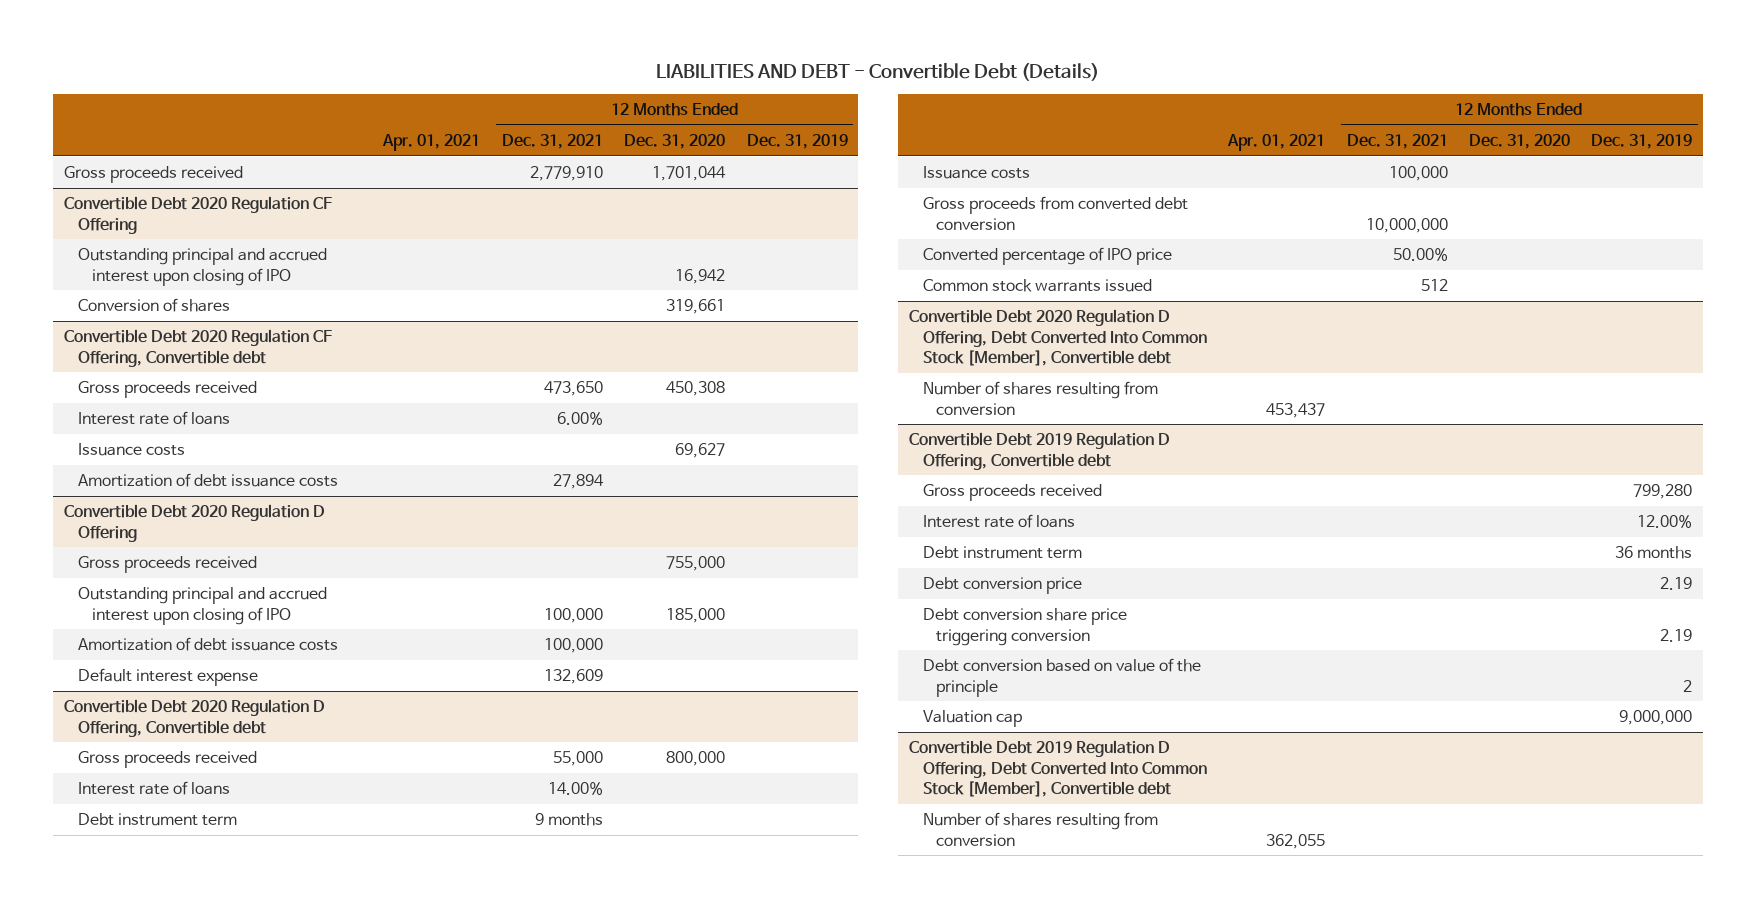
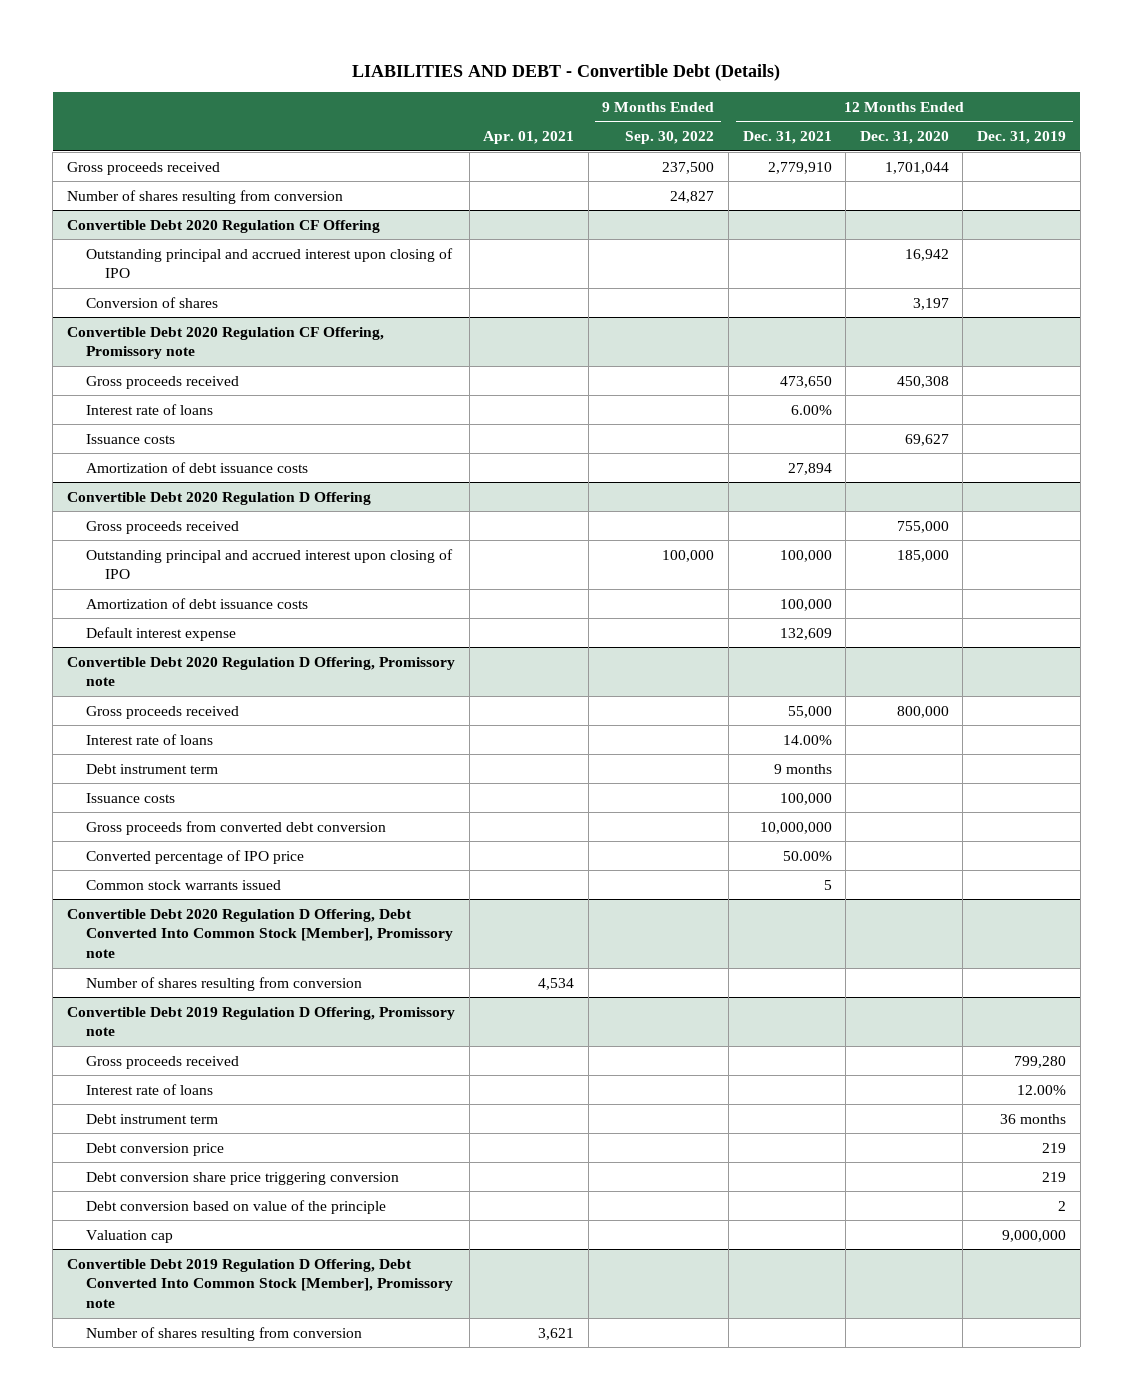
- | Apr. 01, 2021 | 12 Months Ended Dec. 31, 2021 | 12 Months Ended Dec. 31, 2020 | 12 Months Ended Dec. 31, 2019
+ | Apr. 01, 2021 | 9 Months Ended Sep. 30, 2022 | 12 Months Ended Dec. 31, 2021 | 12 Months Ended Dec. 31, 2020 | 12 Months Ended Dec. 31, 2019
+ Number of shares resulting from conversion | | 24,827 | | |
@ Convertible Debt 2020 Regulation CF Offering
- Conversion of shares | | | 319,661 |
- Convertible Debt 2020 Regulation CF Offering, Convertible debt
@ Convertible Debt 2020 Regulation CF Offering
+ Conversion of shares | | | | 3,197 |
+ Convertible Debt 2020 Regulation CF Offering, Promissory note
- Convertible Debt 2020 Regulation D Offering, Convertible debt
+ Convertible Debt 2020 Regulation D Offering, Promissory note
- Common stock warrants issued | | 512 | |
- Convertible Debt 2020 Regulation D Offering, Debt Converted Into Common Stock [Member], Convertible debt
- Number of shares resulting from conversion | 453,437 | | |
- Convertible Debt 2019 Regulation D Offering, Convertible debt
+ Common stock warrants issued | | | 5 | |
+ Convertible Debt 2020 Regulation D Offering, Debt Converted Into Common Stock [Member], Promissory note
+ Number of shares resulting from conversion | 4,534 | | | |
+ Convertible Debt 2019 Regulation D Offering, Promissory note
- Debt conversion price | | | | 2.19
- Debt conversion share price triggering conversion | | | | 2.19
+ Debt conversion price | | | | | 219
+ Debt conversion share price triggering conversion | | | | | 219
- Convertible Debt 2019 Regulation D Offering, Debt Converted Into Common Stock [Member], Convertible debt
- Number of shares resulting from conversion | 362,055 | | |
+ Convertible Debt 2019 Regulation D Offering, Debt Converted Into Common Stock [Member], Promissory note
+ Number of shares resulting from conversion | 3,621 | | | |

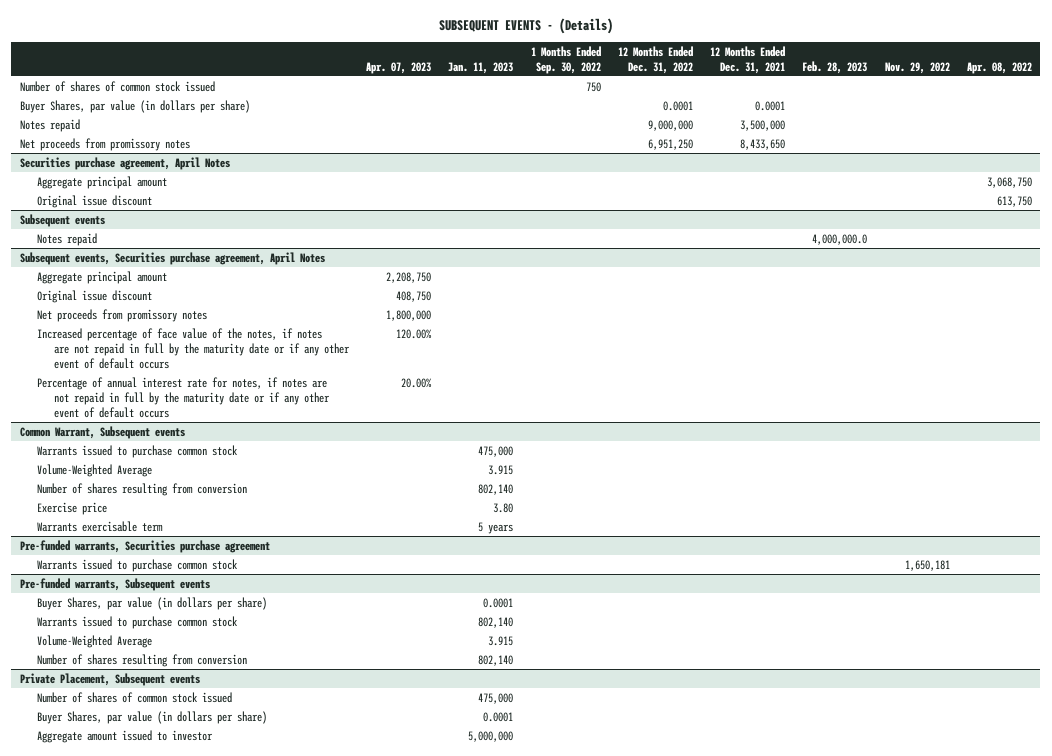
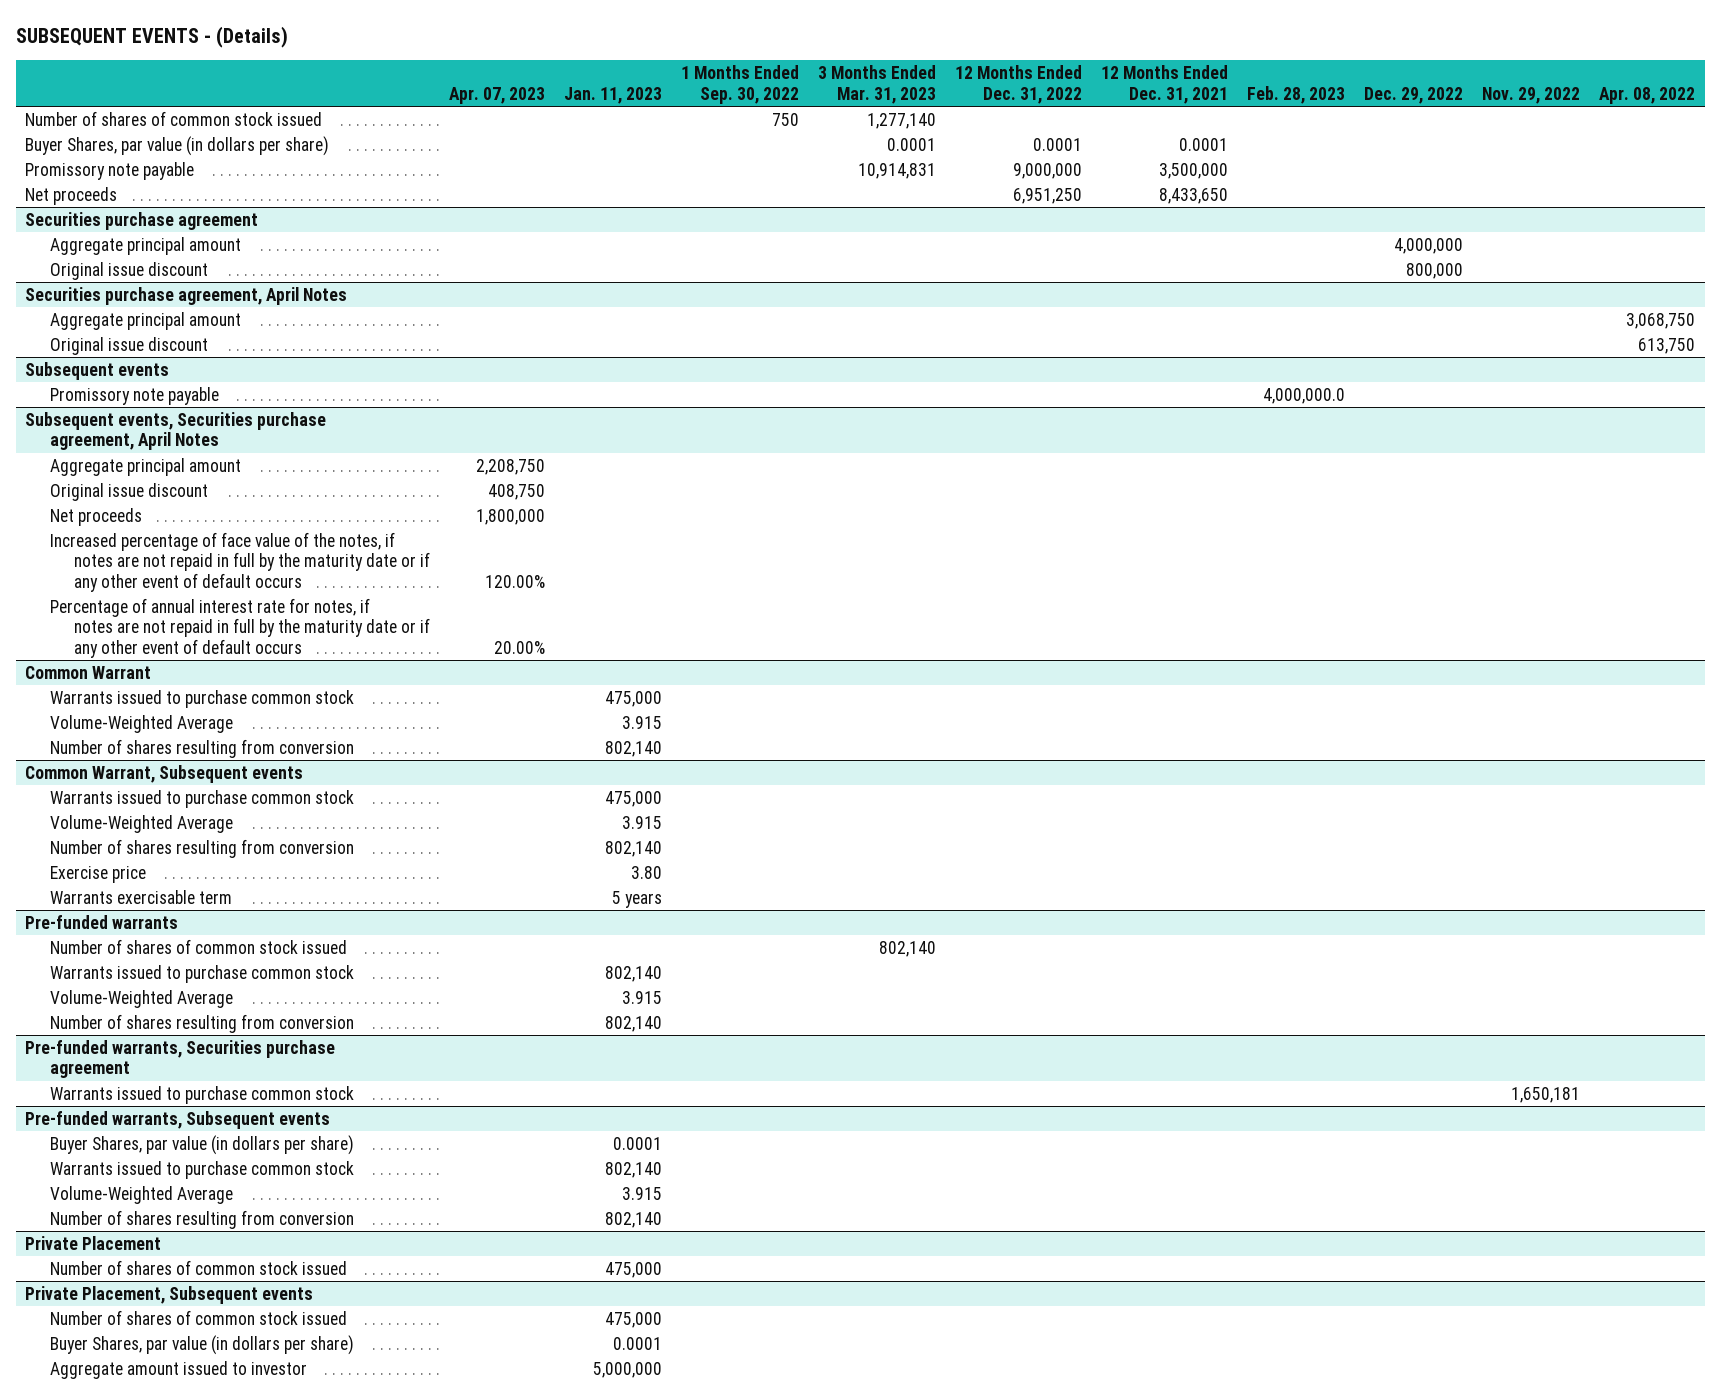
- | Apr. 07, 2023 | Jan. 11, 2023 | 1 Months Ended Sep. 30, 2022 | 12 Months Ended Dec. 31, 2022 | 12 Months Ended Dec. 31, 2021 | Feb. 28, 2023 | Nov. 29, 2022 | Apr. 08, 2022
+ | Apr. 07, 2023 | Jan. 11, 2023 | 1 Months Ended Sep. 30, 2022 | 3 Months Ended Mar. 31, 2023 | 12 Months Ended Dec. 31, 2022 | 12 Months Ended Dec. 31, 2021 | Feb. 28, 2023 | Dec. 29, 2022 | Nov. 29, 2022 | Apr. 08, 2022
- Notes repaid | | | | 9,000,000 | 3,500,000 | | |
- Net proceeds from promissory notes | | | | 6,951,250 | 8,433,650 | | |
+ Promissory note payable | | | | 10,914,831 | 9,000,000 | 3,500,000 | | | |
+ Net proceeds | | | | | 6,951,250 | 8,433,650 | | | |
+ Securities purchase agreement
+ Aggregate principal amount | | | | | | | | 4,000,000 | |
+ Original issue discount | | | | | | | | 800,000 | |
@ Subsequent events
- Notes repaid | | | | | | 4,000,000.0 | |
+ Promissory note payable | | | | | | | 4,000,000.0 | | |
@ Subsequent events, Securities purchase agreement, April Notes
- Net proceeds from promissory notes | 1,800,000 | | | | | | |
+ Net proceeds | 1,800,000 | | | | | | | | |
+ Common Warrant
+ Warrants issued to purchase common stock | | 475,000 | | | | | | | |
+ Volume-Weighted Average | | 3.915 | | | | | | | |
+ Number of shares resulting from conversion | | 802,140 | | | | | | | |
+ Pre-funded warrants
+ Number of shares of common stock issued | | | | 802,140 | | | | | |
+ Warrants issued to purchase common stock | | 802,140 | | | | | | | |
+ Volume-Weighted Average | | 3.915 | | | | | | | |
+ Number of shares resulting from conversion | | 802,140 | | | | | | | |
+ Private Placement
+ Number of shares of common stock issued | | 475,000 | | | | | | | |

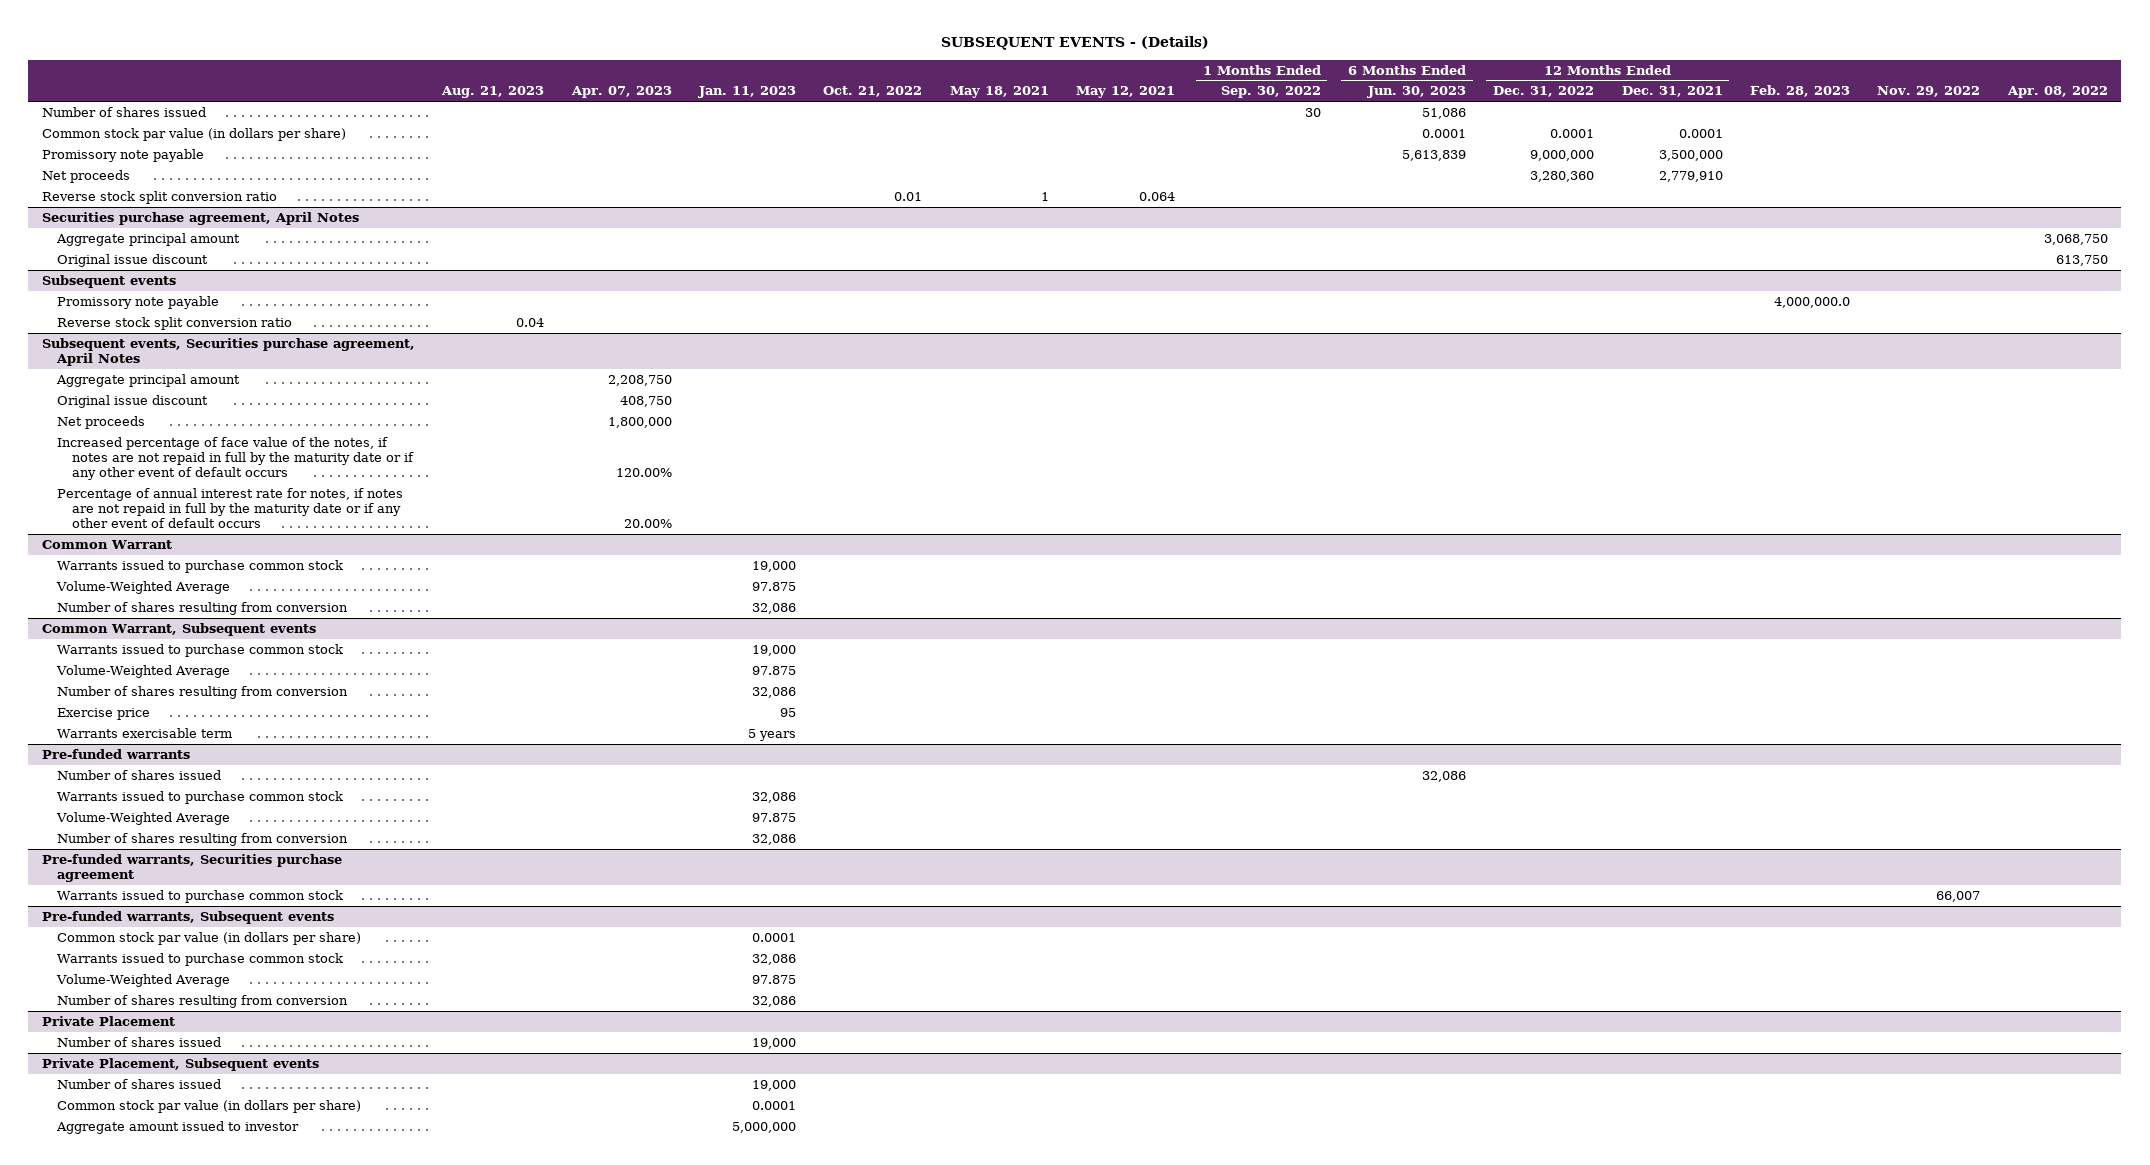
- | Apr. 07, 2023 | Jan. 11, 2023 | 1 Months Ended Sep. 30, 2022 | 3 Months Ended Mar. 31, 2023 | 12 Months Ended Dec. 31, 2022 | 12 Months Ended Dec. 31, 2021 | Feb. 28, 2023 | Dec. 29, 2022 | Nov. 29, 2022 | Apr. 08, 2022
+ | Aug. 21, 2023 | Apr. 07, 2023 | Jan. 11, 2023 | Oct. 21, 2022 | May 18, 2021 | May 12, 2021 | 1 Months Ended Sep. 30, 2022 | 6 Months Ended Jun. 30, 2023 | 12 Months Ended Dec. 31, 2022 | 12 Months Ended Dec. 31, 2021 | Feb. 28, 2023 | Nov. 29, 2022 | Apr. 08, 2022
- Number of shares of common stock issued | | | 750 | 1,277,140 | | | | | |
- Buyer Shares, par value (in dollars per share) | | | | 0.0001 | 0.0001 | 0.0001 | | | |
+ Number of shares issued | | | | | | | 30 | 51,086 | | | | |
+ Common stock par value (in dollars per share) | | | | | | | | 0.0001 | 0.0001 | 0.0001 | | |
- Net proceeds | | | | | 6,951,250 | 8,433,650 | | | |
- Securities purchase agreement
- Aggregate principal amount | | | | | | | | 4,000,000 | |
- Original issue discount | | | | | | | | 800,000 | |
+ Net proceeds | | | | | | | | | 3,280,360 | 2,779,910 | | |
+ Reverse stock split conversion ratio | | | | 0.01 | 1 | 0.064 | | | | | | |
@ Subsequent events
+ Reverse stock split conversion ratio | 0.04 | | | | | | | | | | | |
@ Common Warrant
- Warrants issued to purchase common stock | | 475,000 | | | | | | | |
- Volume-Weighted Average | | 3.915 | | | | | | | |
- Number of shares resulting from conversion | | 802,140 | | | | | | | |
+ Warrants issued to purchase common stock | | | 19,000 | | | | | | | | | |
+ Volume-Weighted Average | | | 97.875 | | | | | | | | | |
+ Number of shares resulting from conversion | | | 32,086 | | | | | | | | | |
@ Common Warrant, Subsequent events
- Warrants issued to purchase common stock | | 475,000 | | | | | | | |
- Volume-Weighted Average | | 3.915 | | | | | | | |
- Number of shares resulting from conversion | | 802,140 | | | | | | | |
- Exercise price | | 3.80 | | | | | | | |
+ Warrants issued to purchase common stock | | | 19,000 | | | | | | | | | |
+ Volume-Weighted Average | | | 97.875 | | | | | | | | | |
+ Number of shares resulting from conversion | | | 32,086 | | | | | | | | | |
+ Exercise price | | | 95 | | | | | | | | | |
@ Pre-funded warrants
- Number of shares of common stock issued | | | | 802,140 | | | | | |
- Warrants issued to purchase common stock | | 802,140 | | | | | | | |
- Volume-Weighted Average | | 3.915 | | | | | | | |
- Number of shares resulting from conversion | | 802,140 | | | | | | | |
+ Number of shares issued | | | | | | | | 32,086 | | | | |
+ Warrants issued to purchase common stock | | | 32,086 | | | | | | | | | |
+ Volume-Weighted Average | | | 97.875 | | | | | | | | | |
+ Number of shares resulting from conversion | | | 32,086 | | | | | | | | | |
@ Pre-funded warrants, Securities purchase agreement
- Warrants issued to purchase common stock | | | | | | | | | 1,650,181 |
+ Warrants issued to purchase common stock | | | | | | | | | | | | 66,007 |
@ Pre-funded warrants, Subsequent events
- Buyer Shares, par value (in dollars per share) | | 0.0001 | | | | | | | |
- Warrants issued to purchase common stock | | 802,140 | | | | | | | |
- Volume-Weighted Average | | 3.915 | | | | | | | |
- Number of shares resulting from conversion | | 802,140 | | | | | | | |
+ Common stock par value (in dollars per share) | | | 0.0001 | | | | | | | | | |
+ Warrants issued to purchase common stock | | | 32,086 | | | | | | | | | |
+ Volume-Weighted Average | | | 97.875 | | | | | | | | | |
+ Number of shares resulting from conversion | | | 32,086 | | | | | | | | | |
@ Private Placement
- Number of shares of common stock issued | | 475,000 | | | | | | | |
+ Number of shares issued | | | 19,000 | | | | | | | | | |
@ Private Placement, Subsequent events
- Number of shares of common stock issued | | 475,000 | | | | | | | |
- Buyer Shares, par value (in dollars per share) | | 0.0001 | | | | | | | |
+ Number of shares issued | | | 19,000 | | | | | | | | | |
+ Common stock par value (in dollars per share) | | | 0.0001 | | | | | | | | | |

